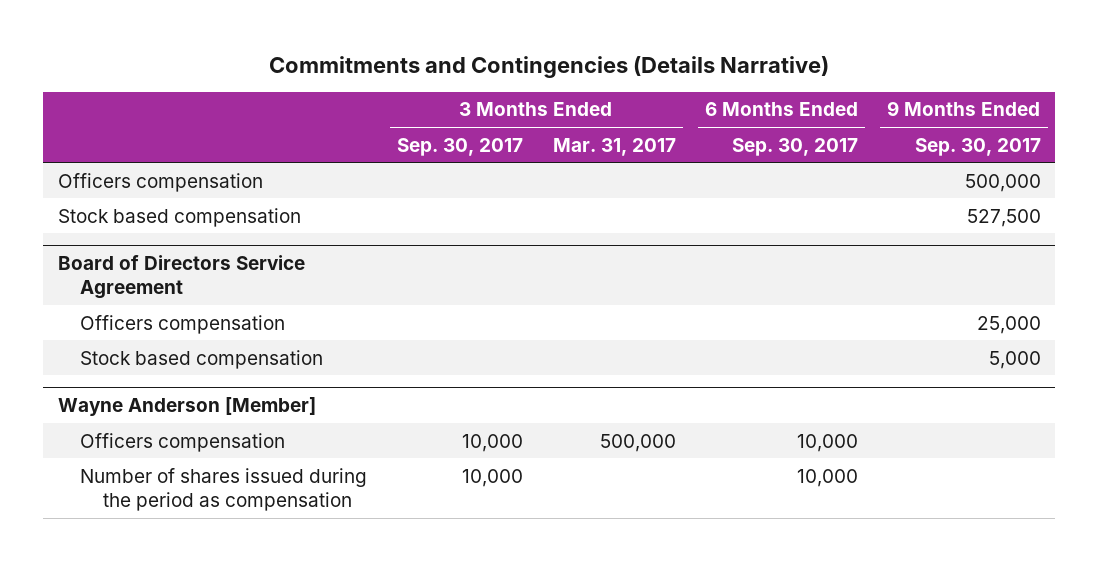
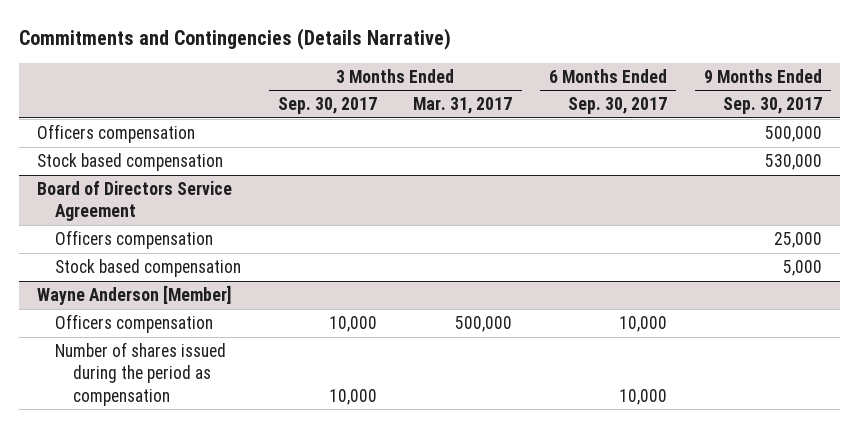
- Stock based compensation | | | | 527,500
+ Stock based compensation | | | | 530,000

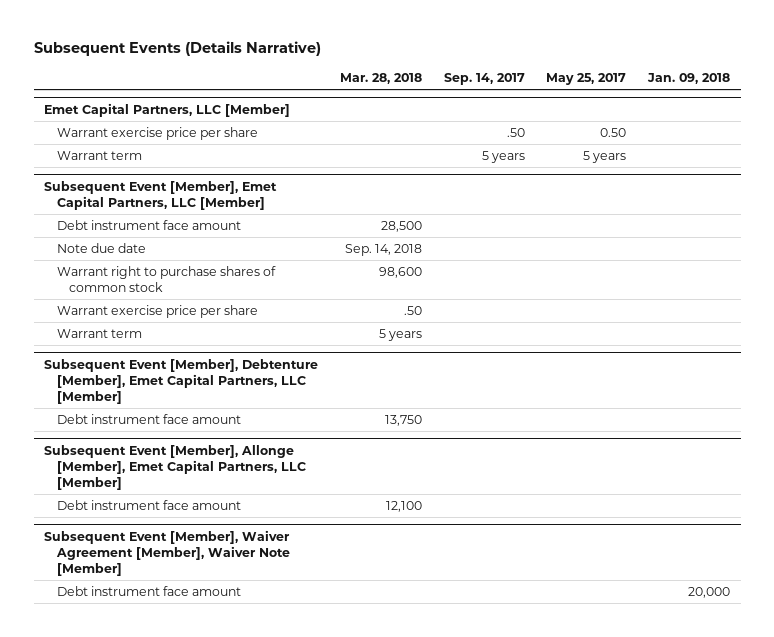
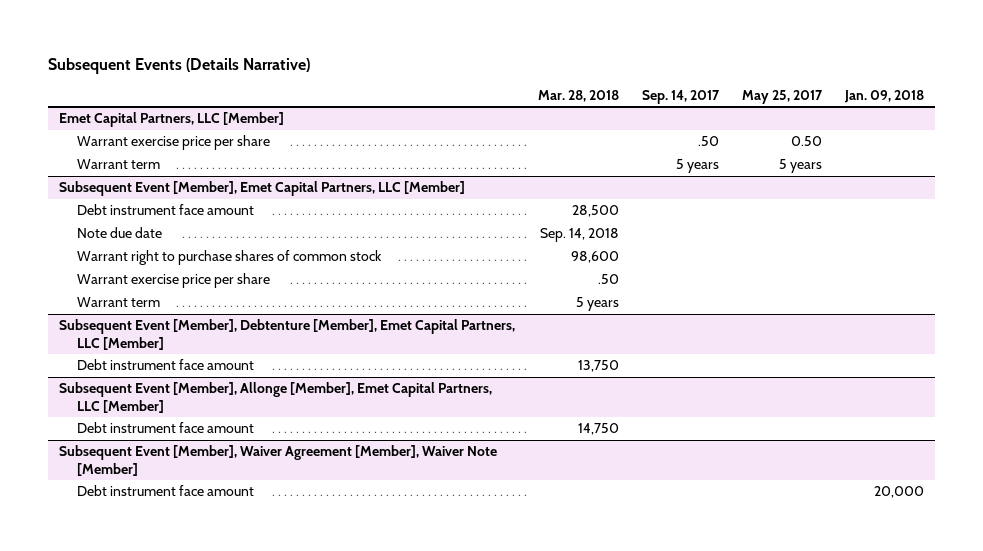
@ Subsequent Event [Member], Allonge [Member], Emet Capital Partners, LLC [Member]
- Debt instrument face amount | 12,100 | | |
+ Debt instrument face amount | 14,750 | | |

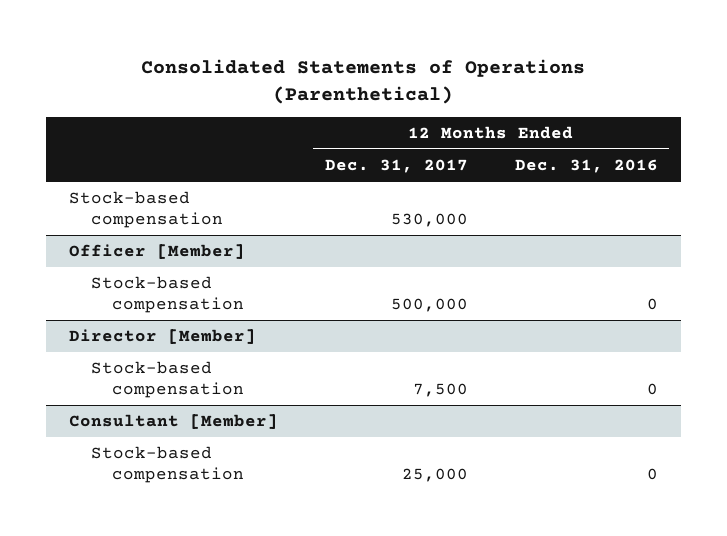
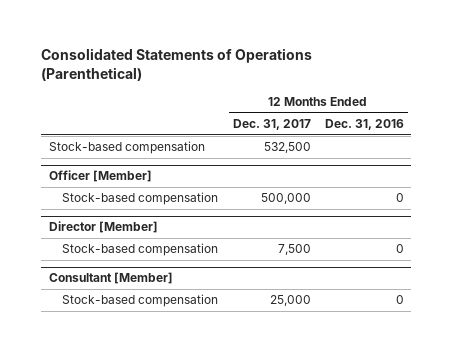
- Stock-based compensation | 530,000 |
+ Stock-based compensation | 532,500 |

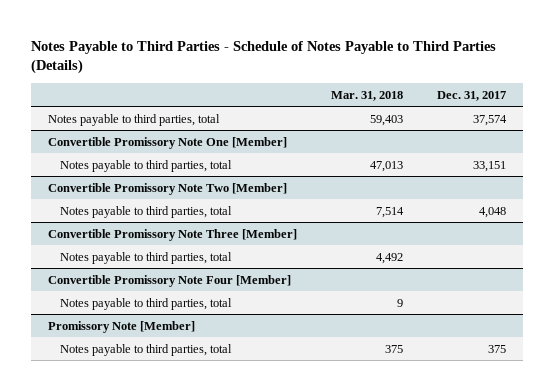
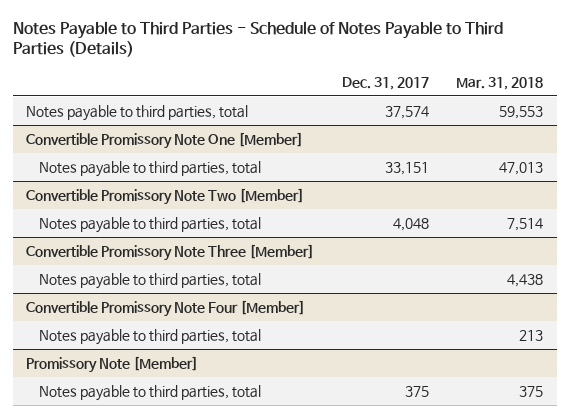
- | Mar. 31, 2018 | Dec. 31, 2017
+ | Dec. 31, 2017 | Mar. 31, 2018
- Notes payable to third parties, total | 59,403 | 37,574
+ Notes payable to third parties, total | 37,574 | 59,553
@ Convertible Promissory Note Three [Member]
- Notes payable to third parties, total | 4,492 |
+ Notes payable to third parties, total | | 4,438
@ Convertible Promissory Note Four [Member]
- Notes payable to third parties, total | 9 |
+ Notes payable to third parties, total | | 213

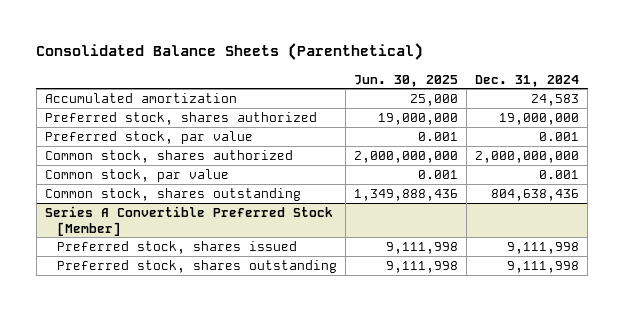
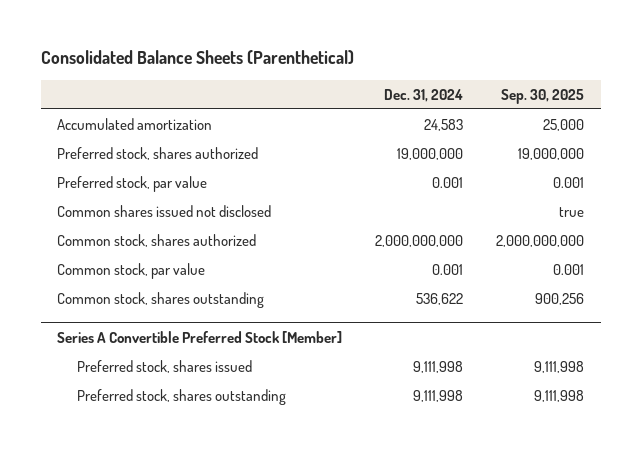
- | Jun. 30, 2025 | Dec. 31, 2024
+ | Dec. 31, 2024 | Sep. 30, 2025
+ Common shares issued not disclosed | | true
- Common stock, shares outstanding | 1,349,888,436 | 804,638,436
+ Common stock, shares outstanding | 536,622 | 900,256

